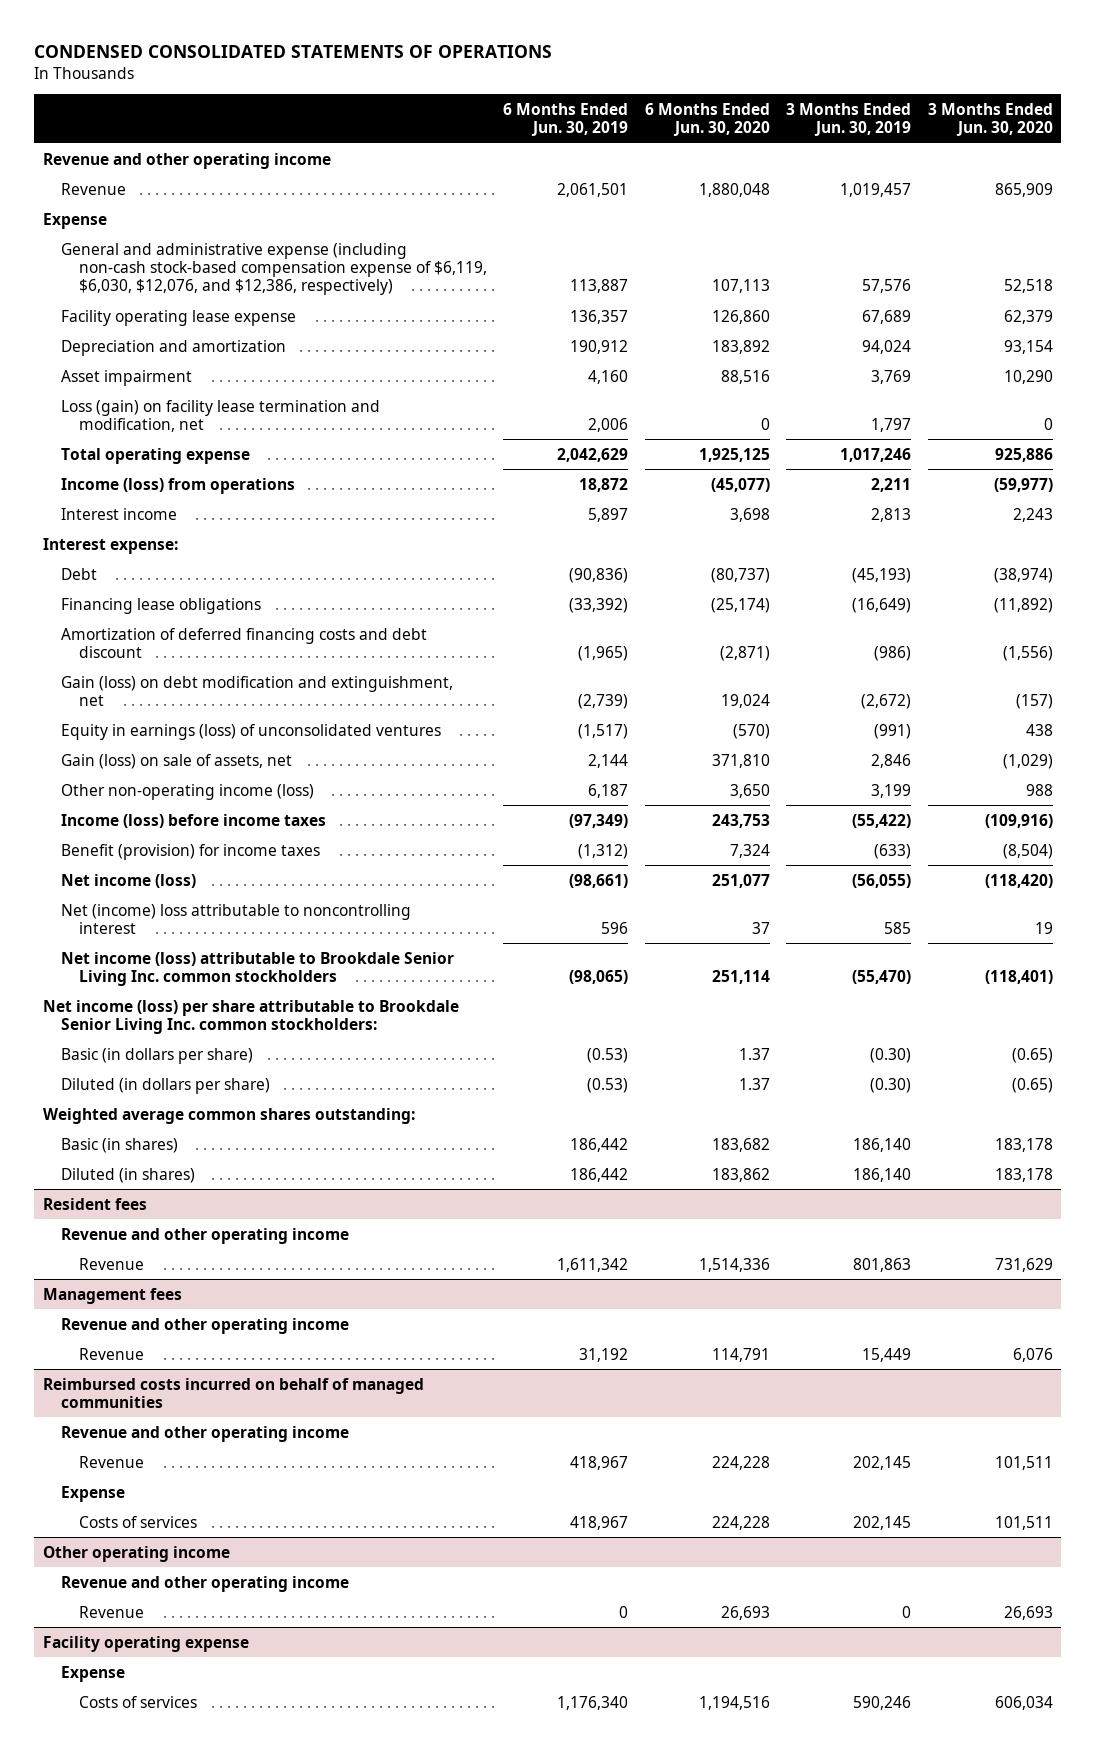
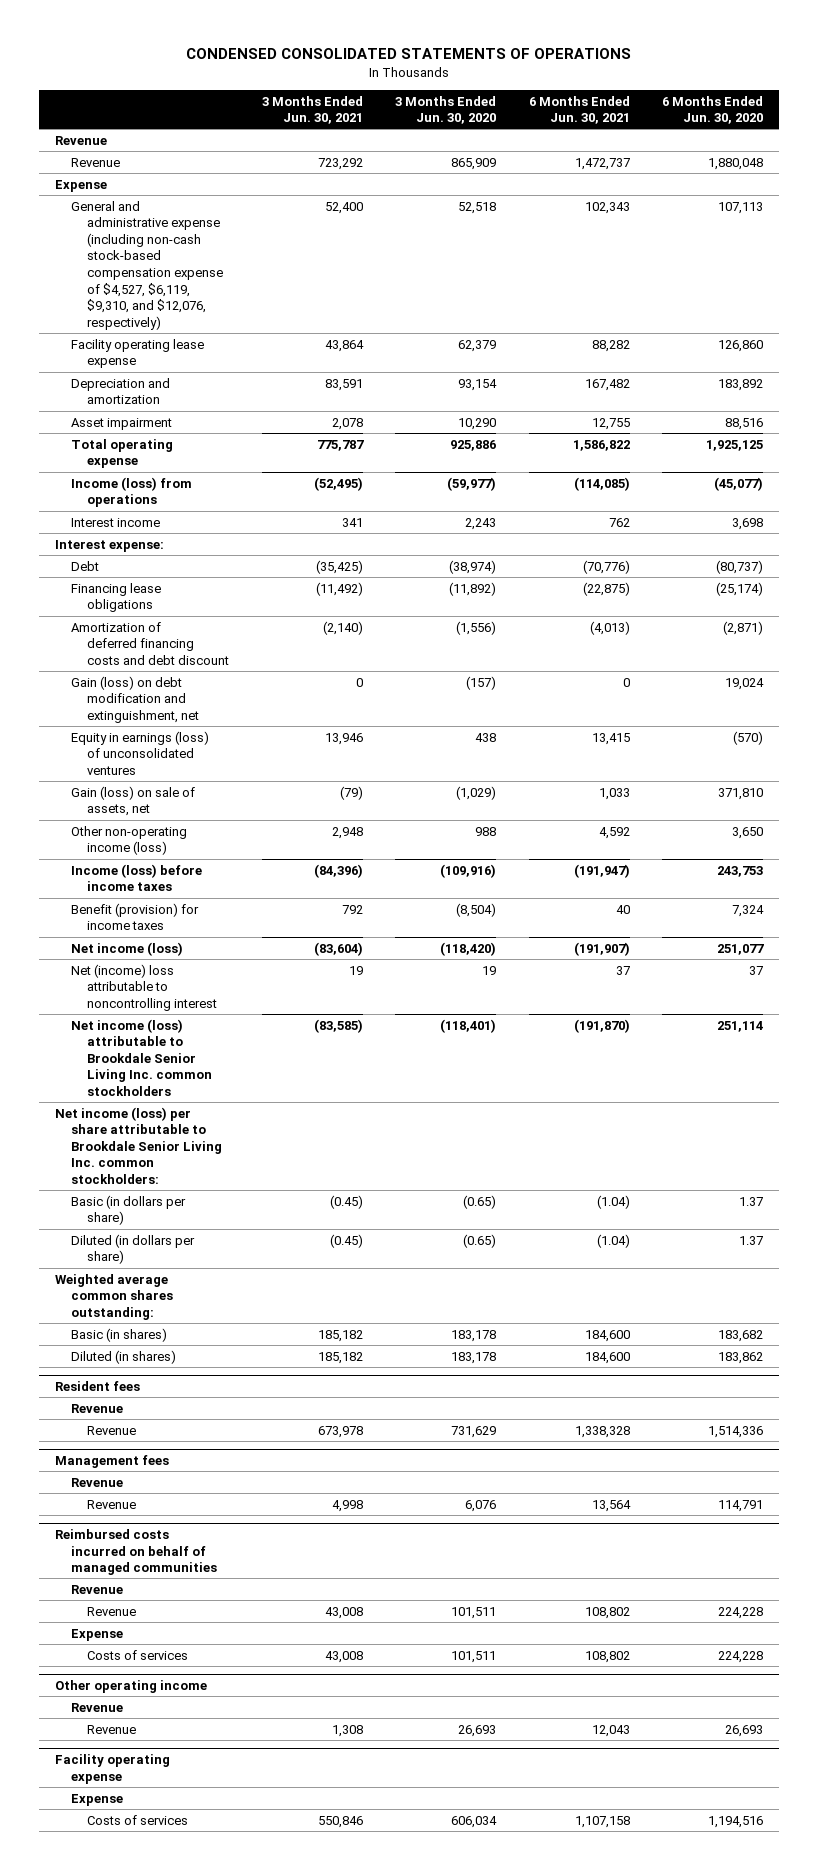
- | 6 Months Ended Jun. 30, 2019 | 6 Months Ended Jun. 30, 2020 | 3 Months Ended Jun. 30, 2019 | 3 Months Ended Jun. 30, 2020
+ | 3 Months Ended Jun. 30, 2021 | 3 Months Ended Jun. 30, 2020 | 6 Months Ended Jun. 30, 2021 | 6 Months Ended Jun. 30, 2020
- Revenue and other operating income
+ Revenue
- General and administrative expense (including non-cash stock-based compensation expense of $6,119, $6,030, $12,076, and $12,386, respectively) | 113,887 | 107,113 | 57,576 | 52,518
+ General and administrative expense (including non-cash stock-based compensation expense of $4,527, $6,119, $9,310, and $12,076, respectively) | 52,400 | 52,518 | 102,343 | 107,113
- Loss (gain) on facility lease termination and modification, net | 2,006 | 0 | 1,797 | 0
@ Resident fees
- Revenue and other operating income
+ Revenue
@ Management fees
- Revenue and other operating income
+ Revenue
@ Reimbursed costs incurred on behalf of managed communities
- Revenue and other operating income
+ Revenue
@ Other operating income
- Revenue and other operating income
+ Revenue

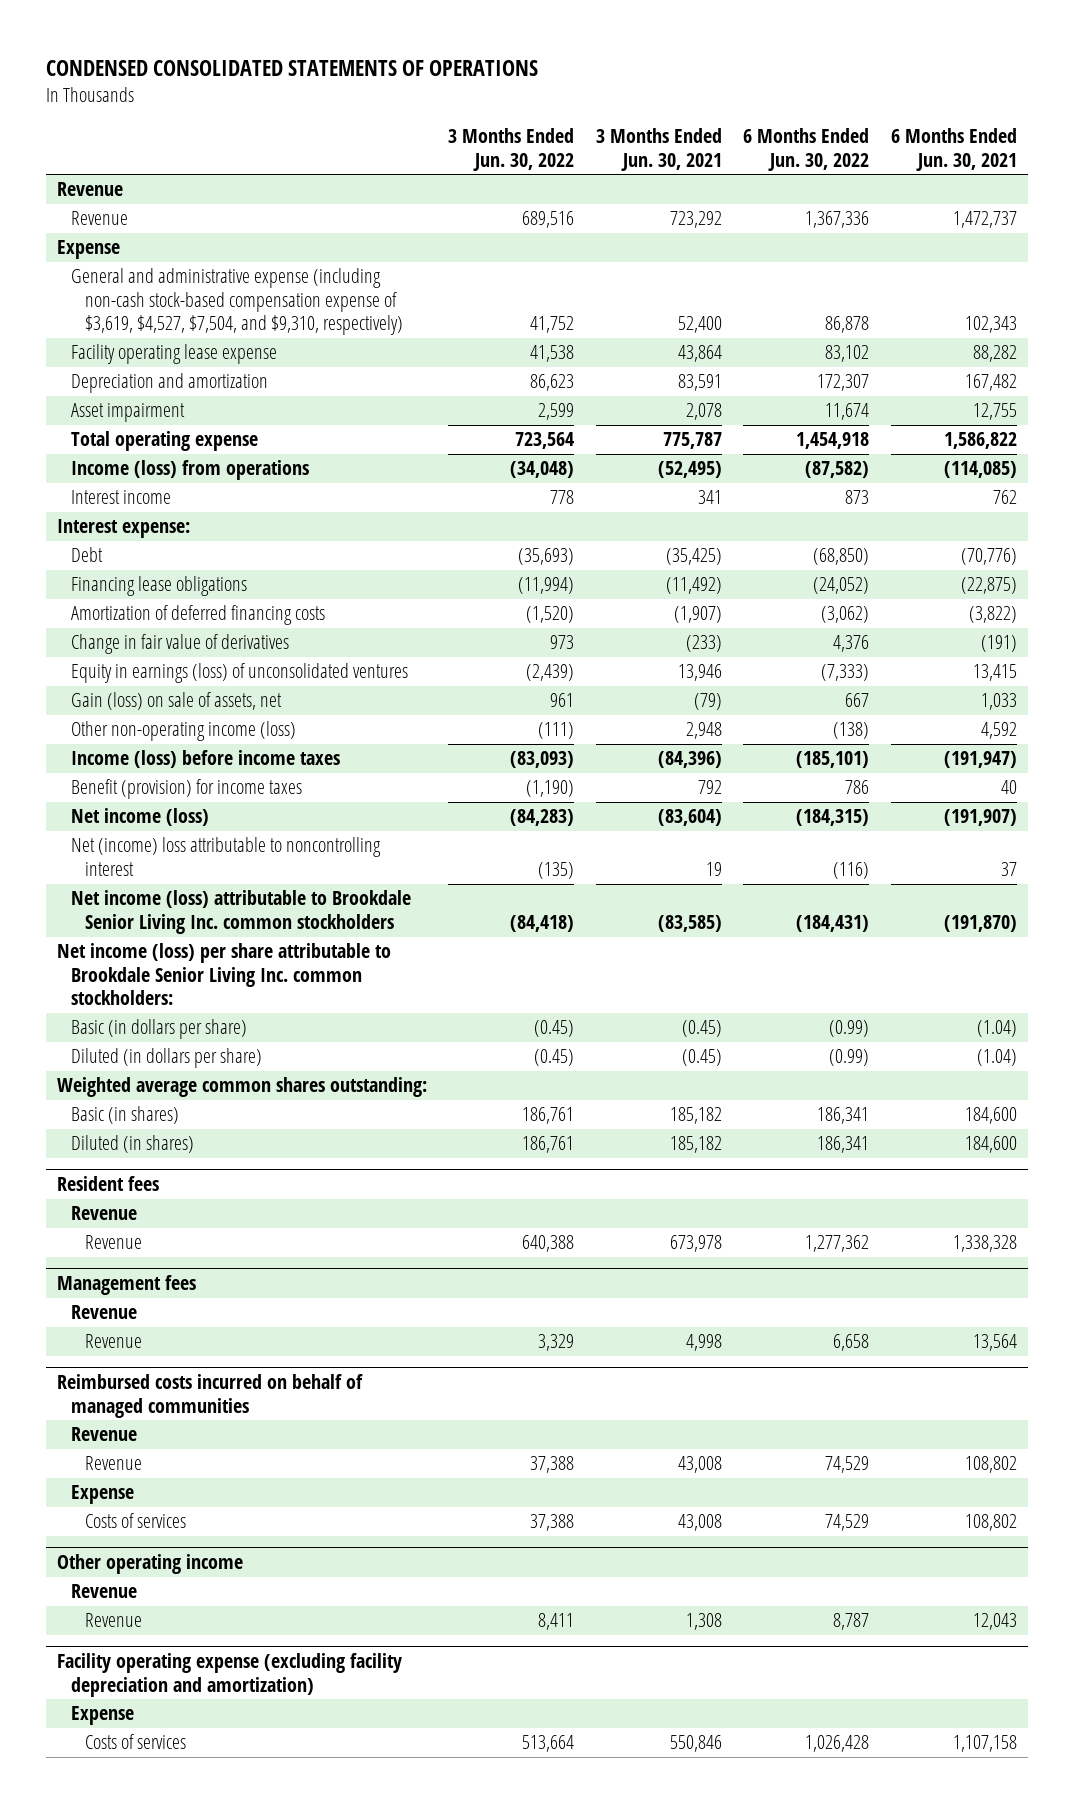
- | 3 Months Ended Jun. 30, 2021 | 3 Months Ended Jun. 30, 2020 | 6 Months Ended Jun. 30, 2021 | 6 Months Ended Jun. 30, 2020
+ | 3 Months Ended Jun. 30, 2022 | 3 Months Ended Jun. 30, 2021 | 6 Months Ended Jun. 30, 2022 | 6 Months Ended Jun. 30, 2021
- General and administrative expense (including non-cash stock-based compensation expense of $4,527, $6,119, $9,310, and $12,076, respectively) | 52,400 | 52,518 | 102,343 | 107,113
+ General and administrative expense (including non-cash stock-based compensation expense of $3,619, $4,527, $7,504, and $9,310, respectively) | 41,752 | 52,400 | 86,878 | 102,343
- Amortization of deferred financing costs and debt discount | (2,140) | (1,556) | (4,013) | (2,871)
- Gain (loss) on debt modification and extinguishment, net | 0 | (157) | 0 | 19,024
+ Amortization of deferred financing costs | (1,520) | (1,907) | (3,062) | (3,822)
+ Change in fair value of derivatives | 973 | (233) | 4,376 | (191)
- Facility operating expense
+ Facility operating expense (excluding facility depreciation and amortization)

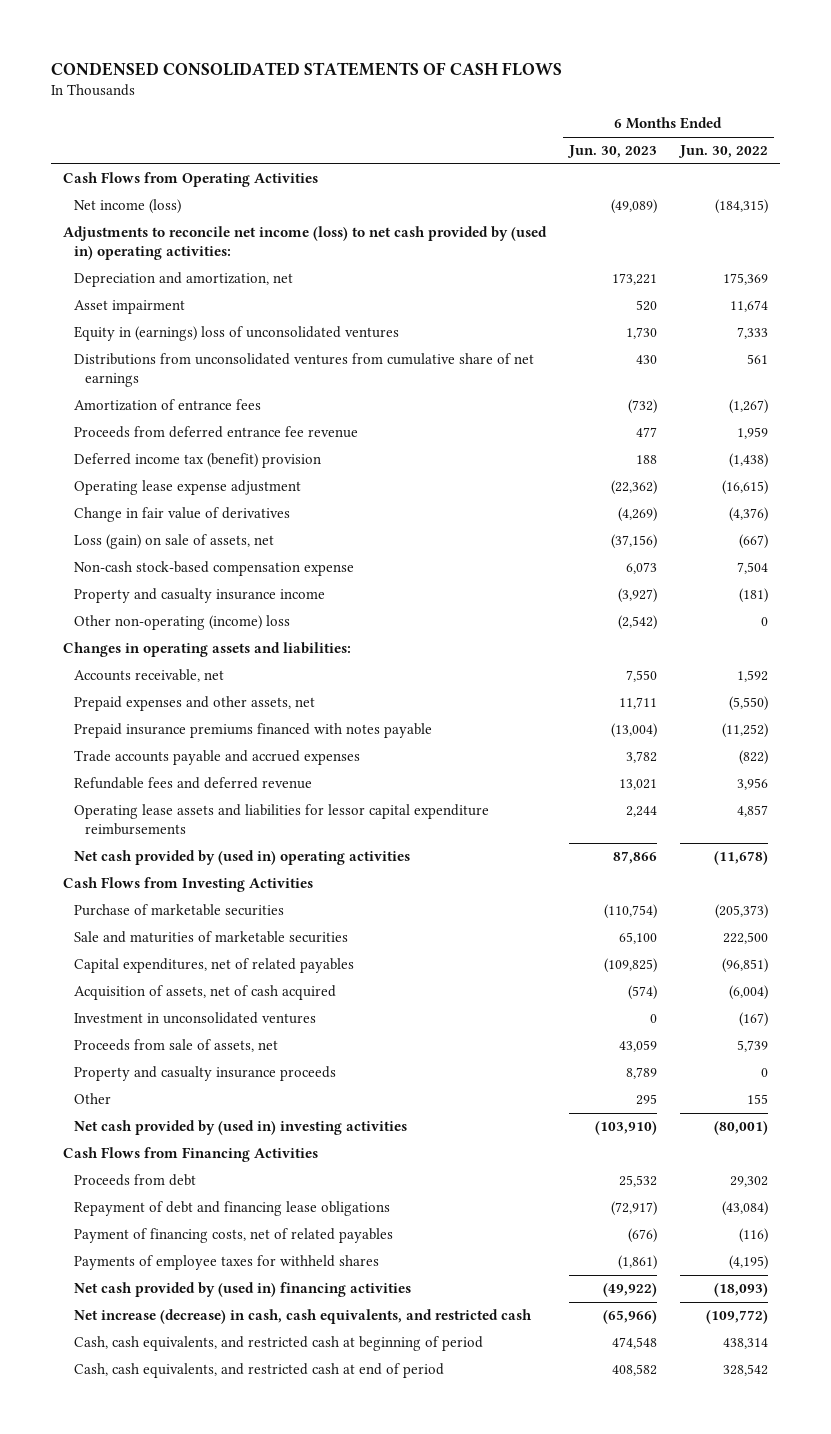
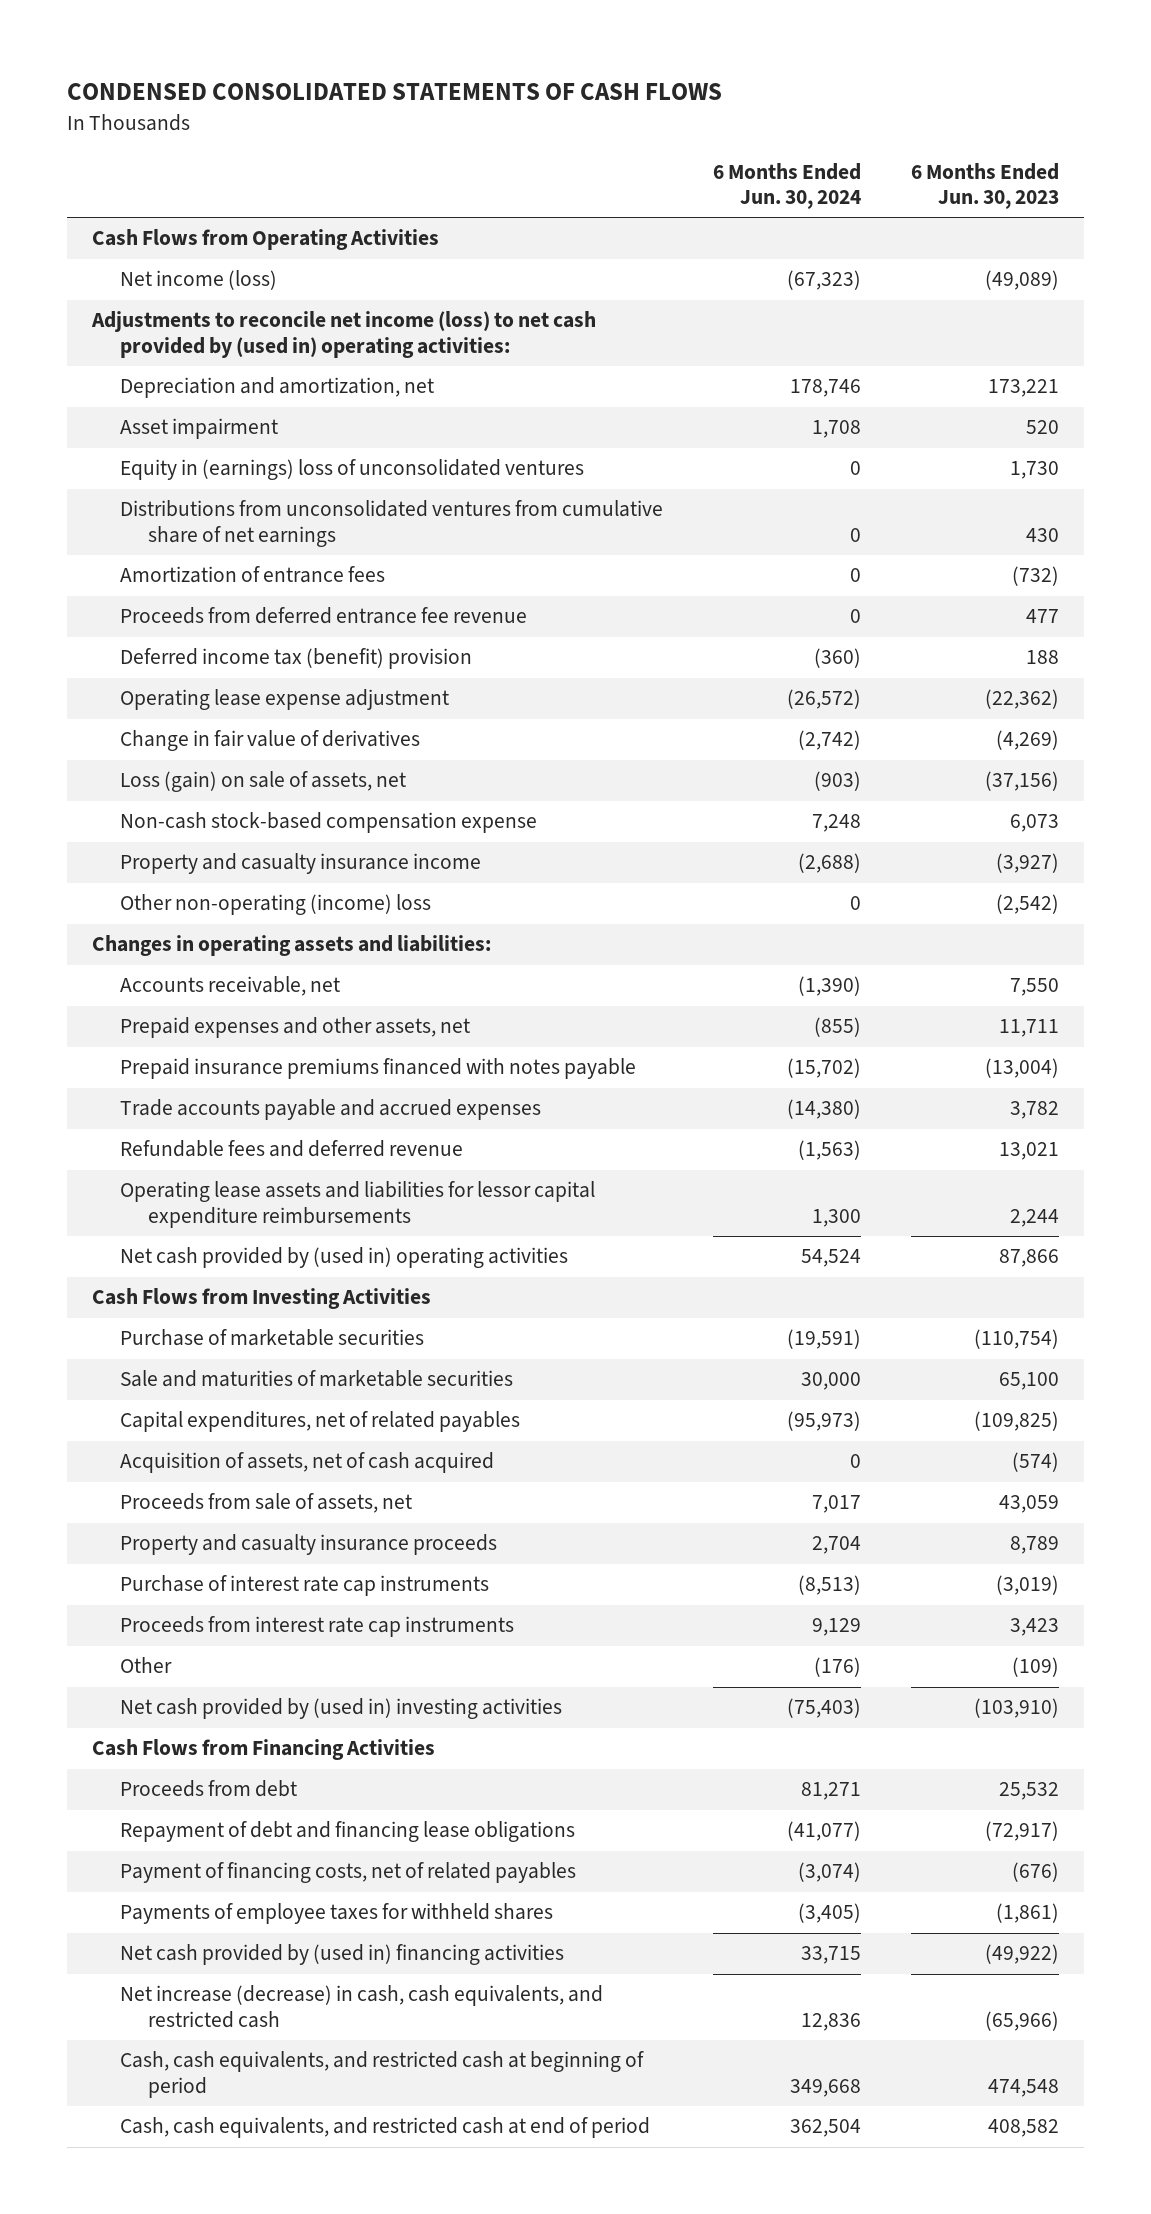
- | 6 Months Ended Jun. 30, 2023 | 6 Months Ended Jun. 30, 2022
+ | 6 Months Ended Jun. 30, 2024 | 6 Months Ended Jun. 30, 2023
- Investment in unconsolidated ventures | 0 | (167)
- Other | 295 | 155
+ Purchase of interest rate cap instruments | (8,513) | (3,019)
+ Proceeds from interest rate cap instruments | 9,129 | 3,423
+ Other | (176) | (109)

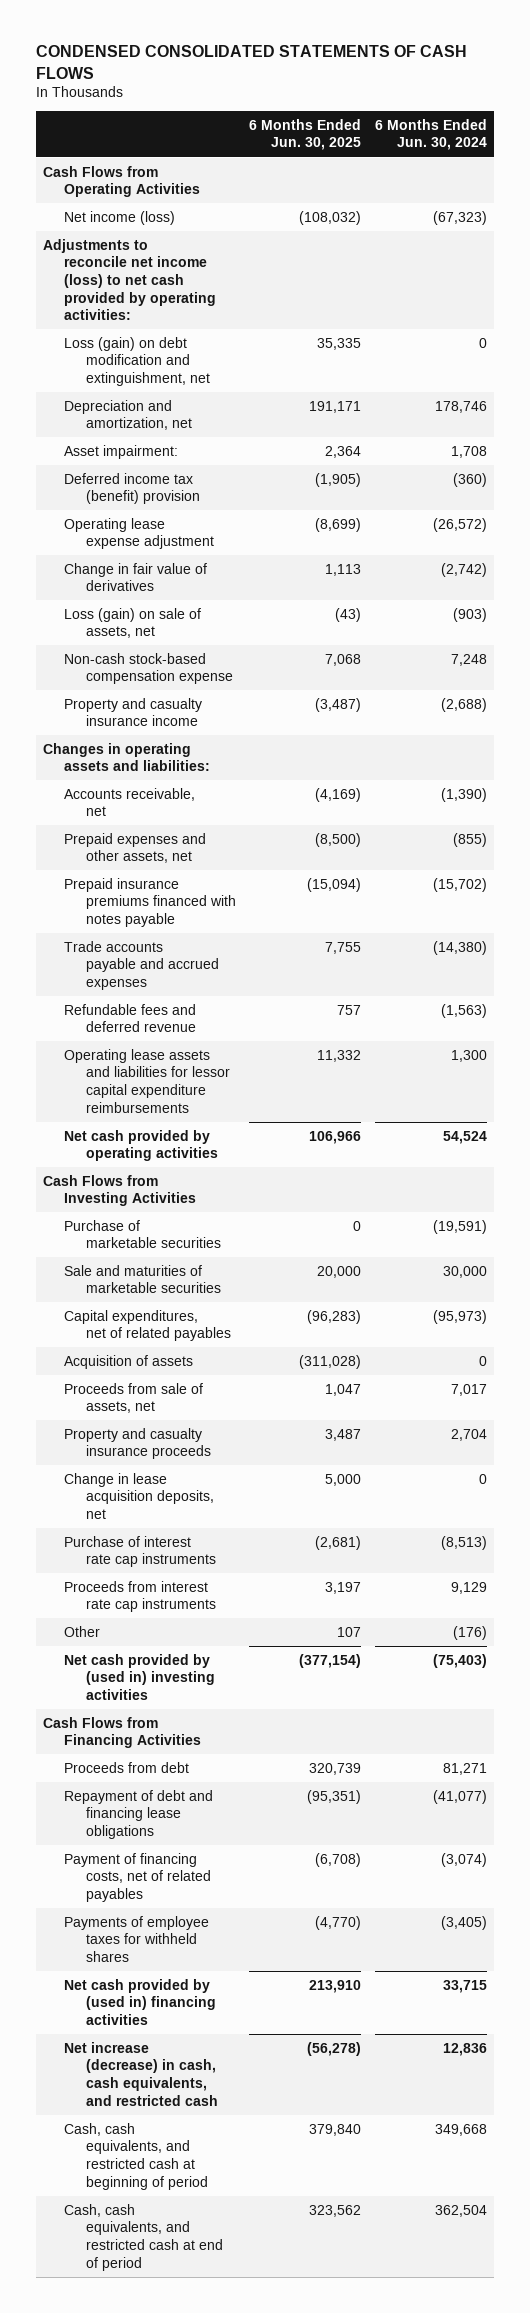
- | 6 Months Ended Jun. 30, 2024 | 6 Months Ended Jun. 30, 2023
+ | 6 Months Ended Jun. 30, 2025 | 6 Months Ended Jun. 30, 2024
- Adjustments to reconcile net income (loss) to net cash provided by (used in) operating activities:
+ Adjustments to reconcile net income (loss) to net cash provided by operating activities:
+ Loss (gain) on debt modification and extinguishment, net | 35,335 | 0
- Asset impairment | 1,708 | 520
- Equity in (earnings) loss of unconsolidated ventures | 0 | 1,730
- Distributions from unconsolidated ventures from cumulative share of net earnings | 0 | 430
- Amortization of entrance fees | 0 | (732)
- Proceeds from deferred entrance fee revenue | 0 | 477
+ Asset impairment: | 2,364 | 1,708
- Other non-operating (income) loss | 0 | (2,542)
- Net cash provided by (used in) operating activities | 54,524 | 87,866
+ Net cash provided by operating activities | 106,966 | 54,524
- Acquisition of assets, net of cash acquired | 0 | (574)
+ Acquisition of assets | (311,028) | 0
+ Change in lease acquisition deposits, net | 5,000 | 0

